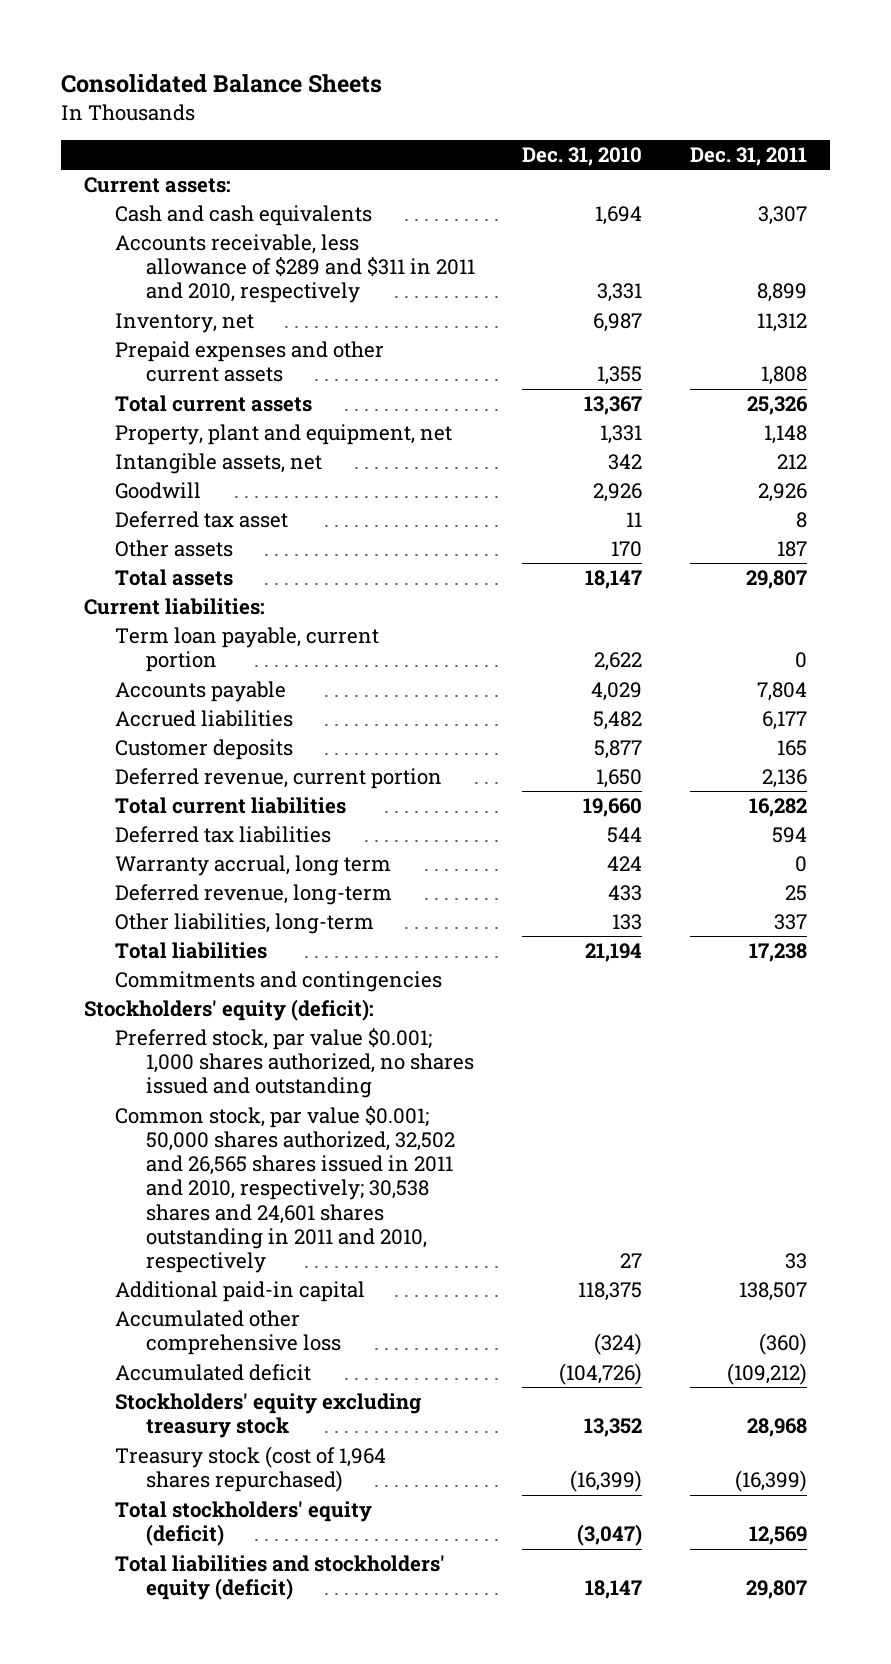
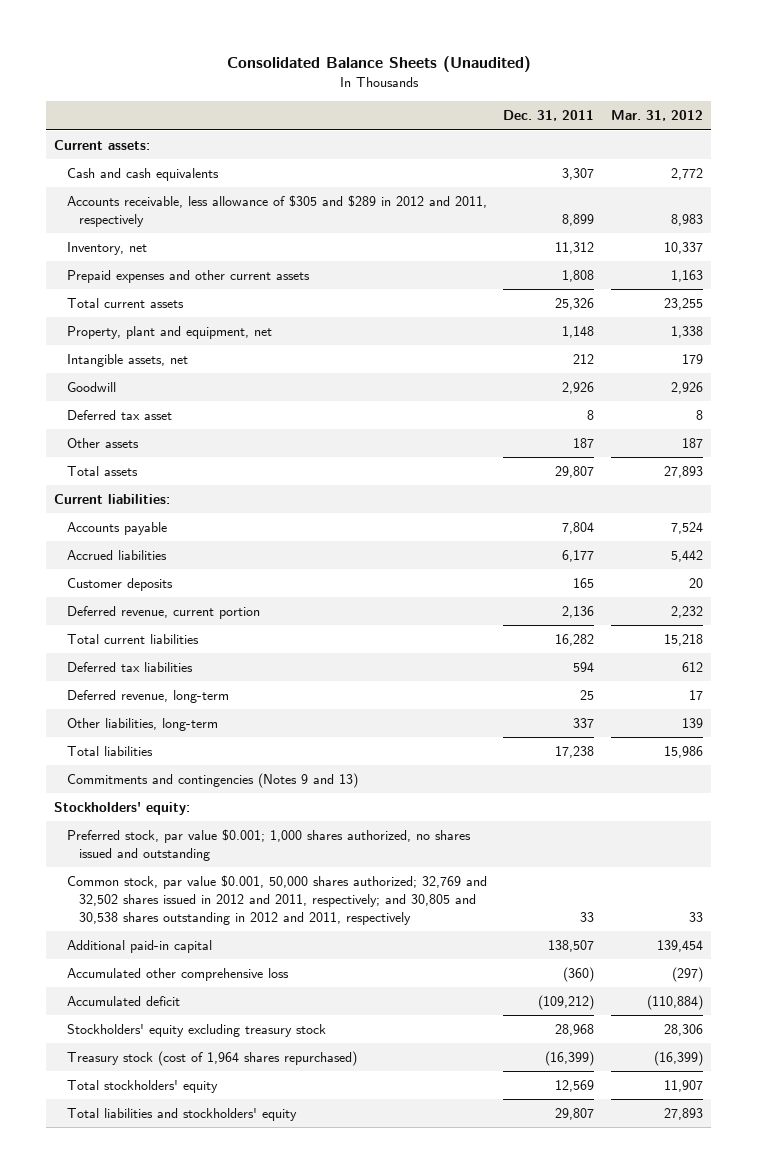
- Consolidated Balance Sheets
+ Consolidated Balance Sheets (Unaudited)
- | Dec. 31, 2010 | Dec. 31, 2011
+ | Dec. 31, 2011 | Mar. 31, 2012
- Accounts receivable, less allowance of $289 and $311 in 2011 and 2010, respectively | 3,331 | 8,899
+ Accounts receivable, less allowance of $305 and $289 in 2012 and 2011, respectively | 8,899 | 8,983
- Term loan payable, current portion | 2,622 | 0
- Warranty accrual, long term | 424 | 0
- Commitments and contingencies
- Stockholders' equity (deficit):
+ Commitments and contingencies (Notes 9 and 13)
+ Stockholders' equity:
- Common stock, par value $0.001; 50,000 shares authorized, 32,502 and 26,565 shares issued in 2011 and 2010, respectively; 30,538 shares and 24,601 shares outstanding in 2011 and 2010, respectively | 27 | 33
+ Common stock, par value $0.001, 50,000 shares authorized; 32,769 and 32,502 shares issued in 2012 and 2011, respectively; and 30,805 and 30,538 shares outstanding in 2012 and 2011, respectively | 33 | 33
- Total stockholders' equity (deficit) | (3,047) | 12,569
- Total liabilities and stockholders' equity (deficit) | 18,147 | 29,807
+ Total stockholders' equity | 12,569 | 11,907
+ Total liabilities and stockholders' equity | 29,807 | 27,893

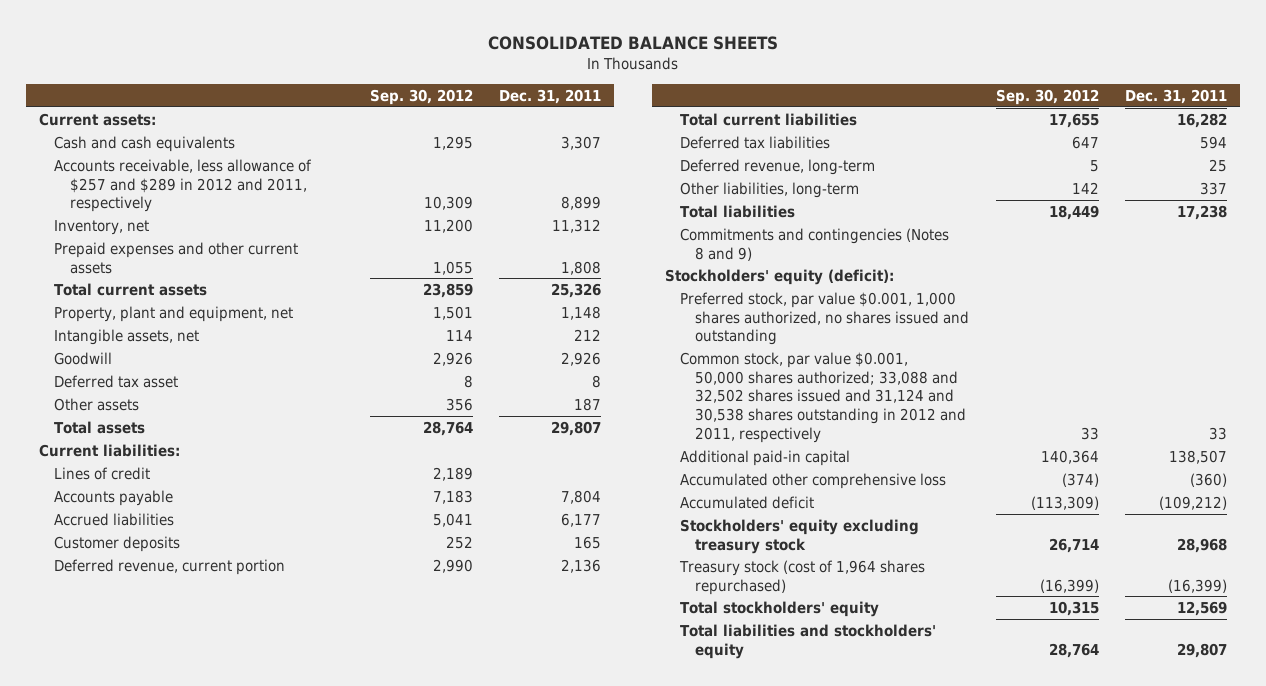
- Consolidated Balance Sheets (Unaudited)
+ CONSOLIDATED BALANCE SHEETS
- | Dec. 31, 2011 | Mar. 31, 2012
+ | Sep. 30, 2012 | Dec. 31, 2011
- Accounts receivable, less allowance of $305 and $289 in 2012 and 2011, respectively | 8,899 | 8,983
+ Accounts receivable, less allowance of $257 and $289 in 2012 and 2011, respectively | 10,309 | 8,899
+ Lines of credit | 2,189 |
- Commitments and contingencies (Notes 9 and 13)
- Stockholders' equity:
- Preferred stock, par value $0.001; 1,000 shares authorized, no shares issued and outstanding
- Common stock, par value $0.001, 50,000 shares authorized; 32,769 and 32,502 shares issued in 2012 and 2011, respectively; and 30,805 and 30,538 shares outstanding in 2012 and 2011, respectively | 33 | 33
+ Commitments and contingencies (Notes 8 and 9)
+ Stockholders' equity (deficit):
+ Preferred stock, par value $0.001, 1,000 shares authorized, no shares issued and outstanding
+ Common stock, par value $0.001, 50,000 shares authorized; 33,088 and 32,502 shares issued and 31,124 and 30,538 shares outstanding in 2012 and 2011, respectively | 33 | 33

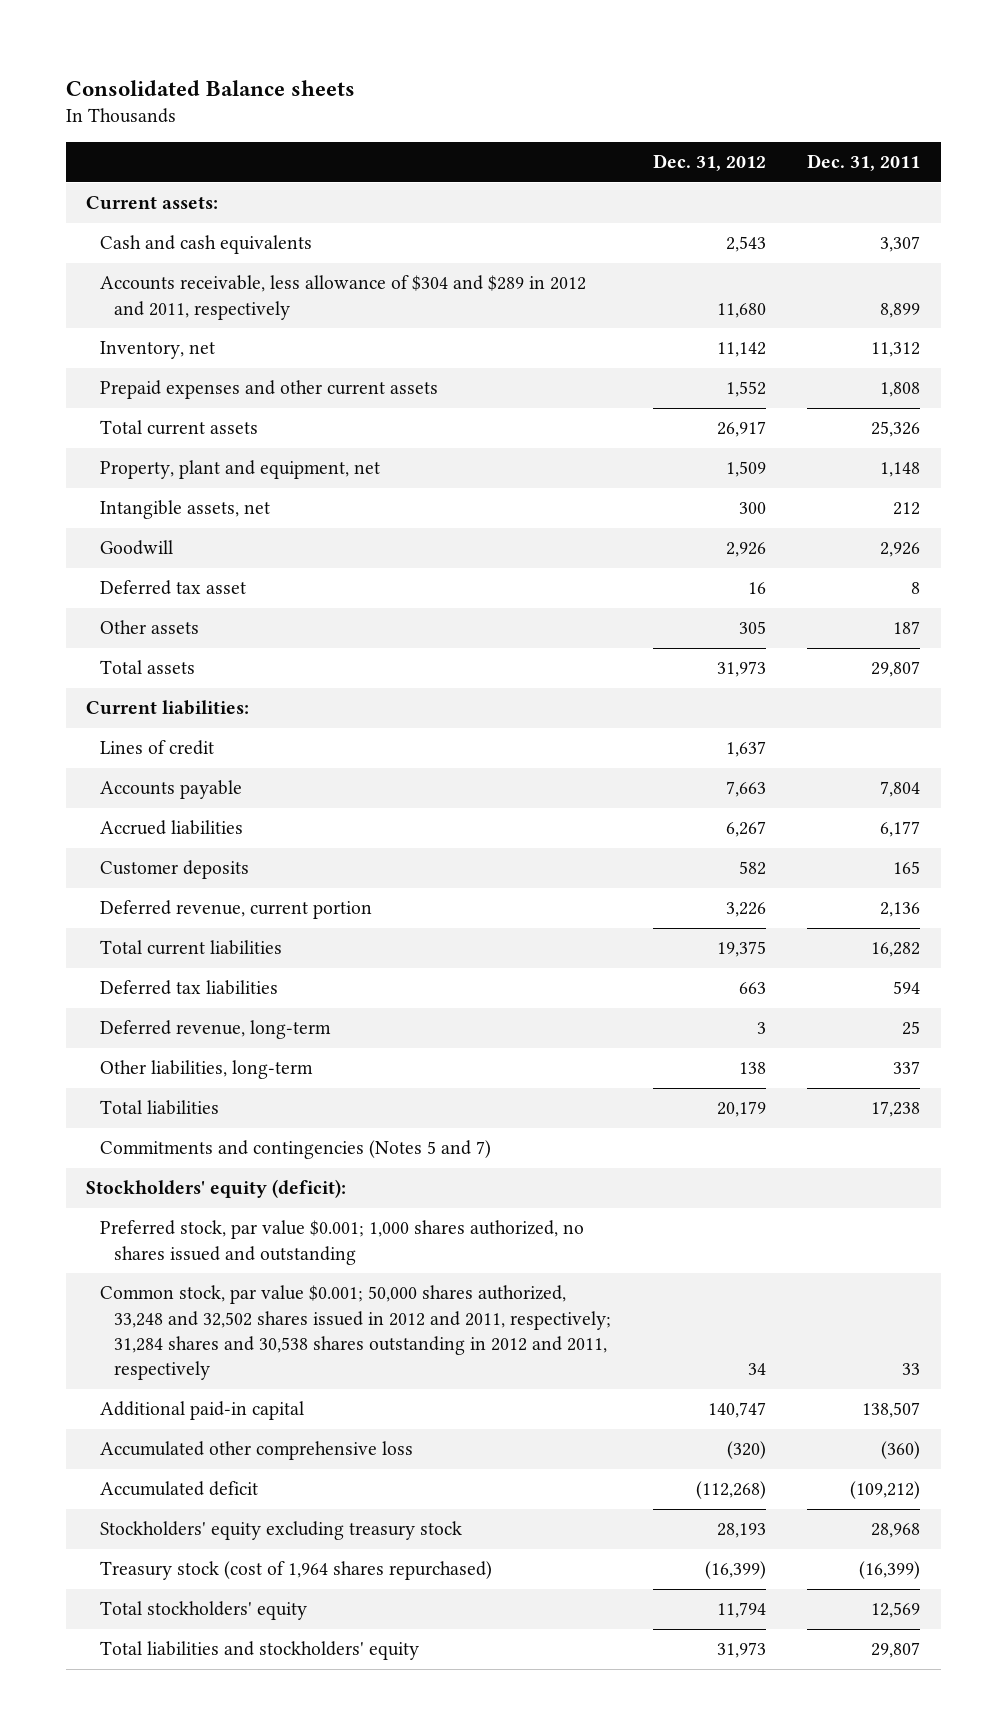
- CONSOLIDATED BALANCE SHEETS
+ Consolidated Balance sheets
- | Sep. 30, 2012 | Dec. 31, 2011
+ | Dec. 31, 2012 | Dec. 31, 2011
- Accounts receivable, less allowance of $257 and $289 in 2012 and 2011, respectively | 10,309 | 8,899
+ Accounts receivable, less allowance of $304 and $289 in 2012 and 2011, respectively | 11,680 | 8,899
- Commitments and contingencies (Notes 8 and 9)
+ Commitments and contingencies (Notes 5 and 7)
- Preferred stock, par value $0.001, 1,000 shares authorized, no shares issued and outstanding
- Common stock, par value $0.001, 50,000 shares authorized; 33,088 and 32,502 shares issued and 31,124 and 30,538 shares outstanding in 2012 and 2011, respectively | 33 | 33
+ Preferred stock, par value $0.001; 1,000 shares authorized, no shares issued and outstanding
+ Common stock, par value $0.001; 50,000 shares authorized, 33,248 and 32,502 shares issued in 2012 and 2011, respectively; 31,284 shares and 30,538 shares outstanding in 2012 and 2011, respectively | 34 | 33

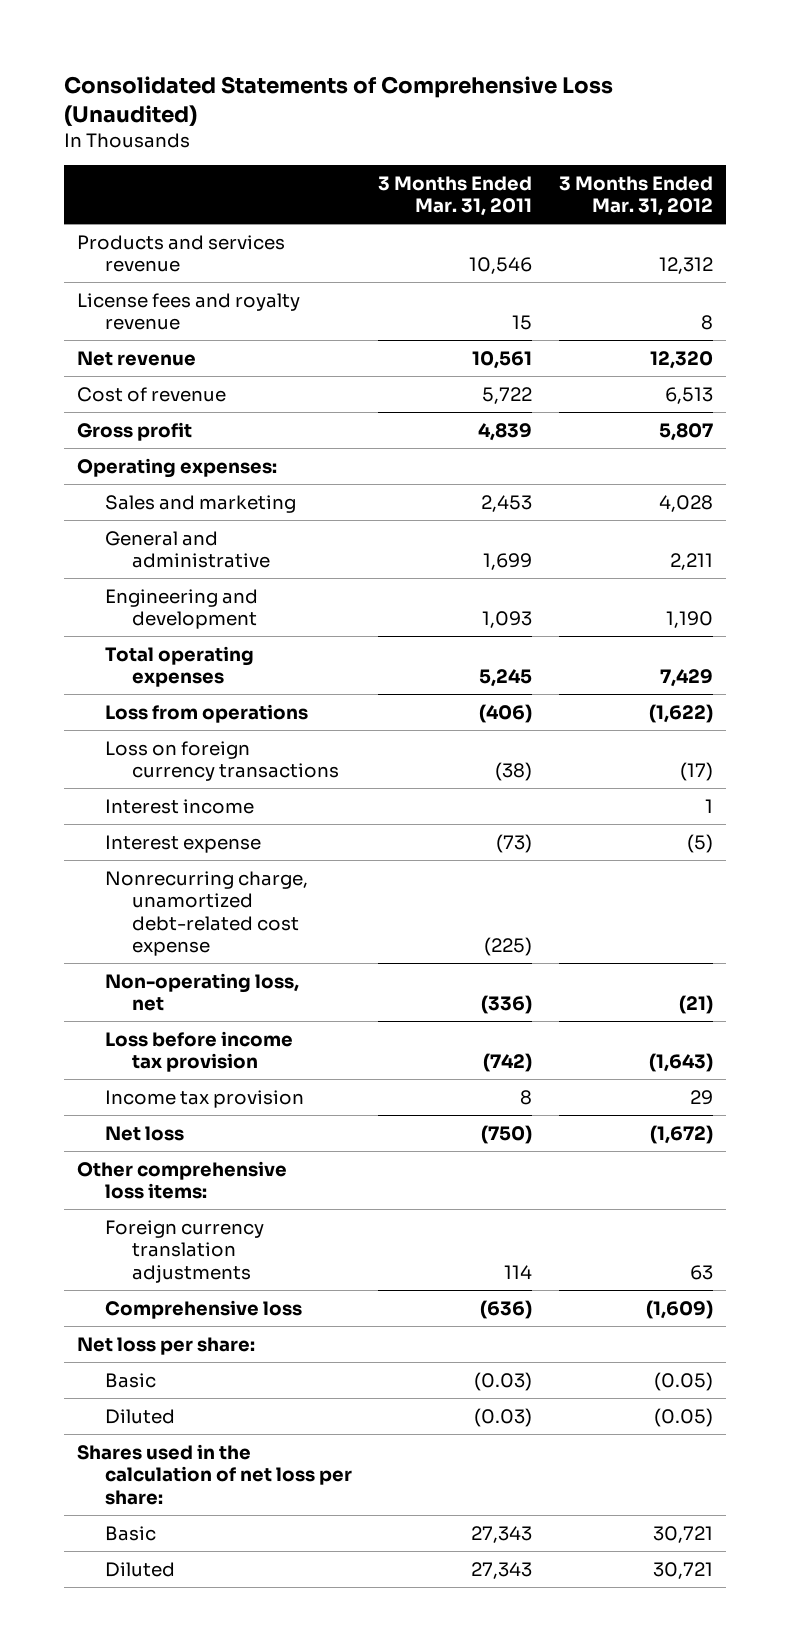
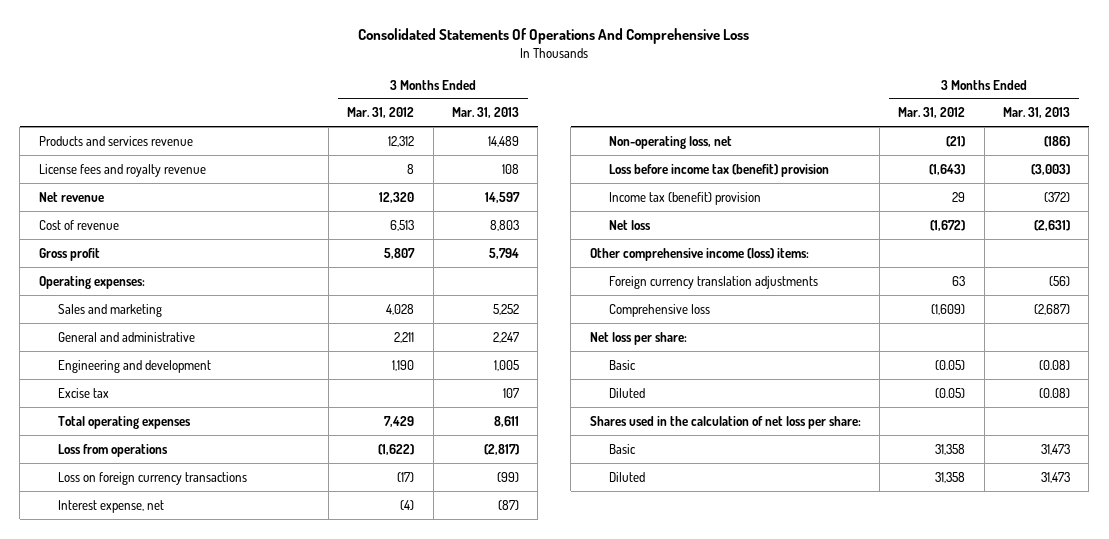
- Consolidated Statements of Comprehensive Loss (Unaudited)
+ Consolidated Statements Of Operations And Comprehensive Loss
- | 3 Months Ended Mar. 31, 2011 | 3 Months Ended Mar. 31, 2012
+ | 3 Months Ended Mar. 31, 2012 | 3 Months Ended Mar. 31, 2013
+ Excise tax | | 107
- Interest income | | 1
- Interest expense | (73) | (5)
- Nonrecurring charge, unamortized debt-related cost expense | (225) |
+ Interest expense, net | (4) | (87)
- Loss before income tax provision | (742) | (1,643)
- Income tax provision | 8 | 29
+ Loss before income tax (benefit) provision | (1,643) | (3,003)
+ Income tax (benefit) provision | 29 | (372)
- Other comprehensive loss items:
+ Other comprehensive income (loss) items:
- Basic | 27,343 | 30,721
- Diluted | 27,343 | 30,721
+ Basic | 31,358 | 31,473
+ Diluted | 31,358 | 31,473

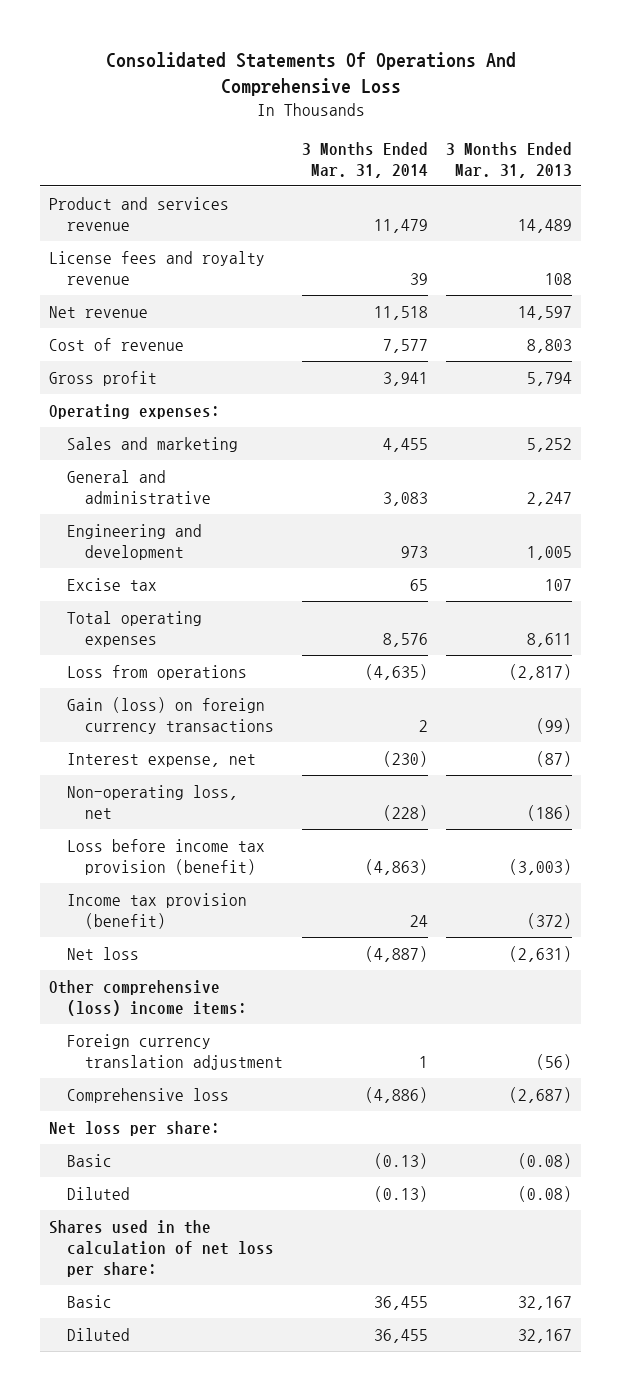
- | 3 Months Ended Mar. 31, 2012 | 3 Months Ended Mar. 31, 2013
+ | 3 Months Ended Mar. 31, 2014 | 3 Months Ended Mar. 31, 2013
- Products and services revenue | 12,312 | 14,489
+ Product and services revenue | 11,479 | 14,489
- Loss on foreign currency transactions | (17) | (99)
+ Gain (loss) on foreign currency transactions | 2 | (99)
- Loss before income tax (benefit) provision | (1,643) | (3,003)
- Income tax (benefit) provision | 29 | (372)
+ Loss before income tax provision (benefit) | (4,863) | (3,003)
+ Income tax provision (benefit) | 24 | (372)
- Other comprehensive income (loss) items:
- Foreign currency translation adjustments | 63 | (56)
+ Other comprehensive (loss) income items:
+ Foreign currency translation adjustment | 1 | (56)
- Basic | 31,358 | 31,473
- Diluted | 31,358 | 31,473
+ Basic | 36,455 | 32,167
+ Diluted | 36,455 | 32,167

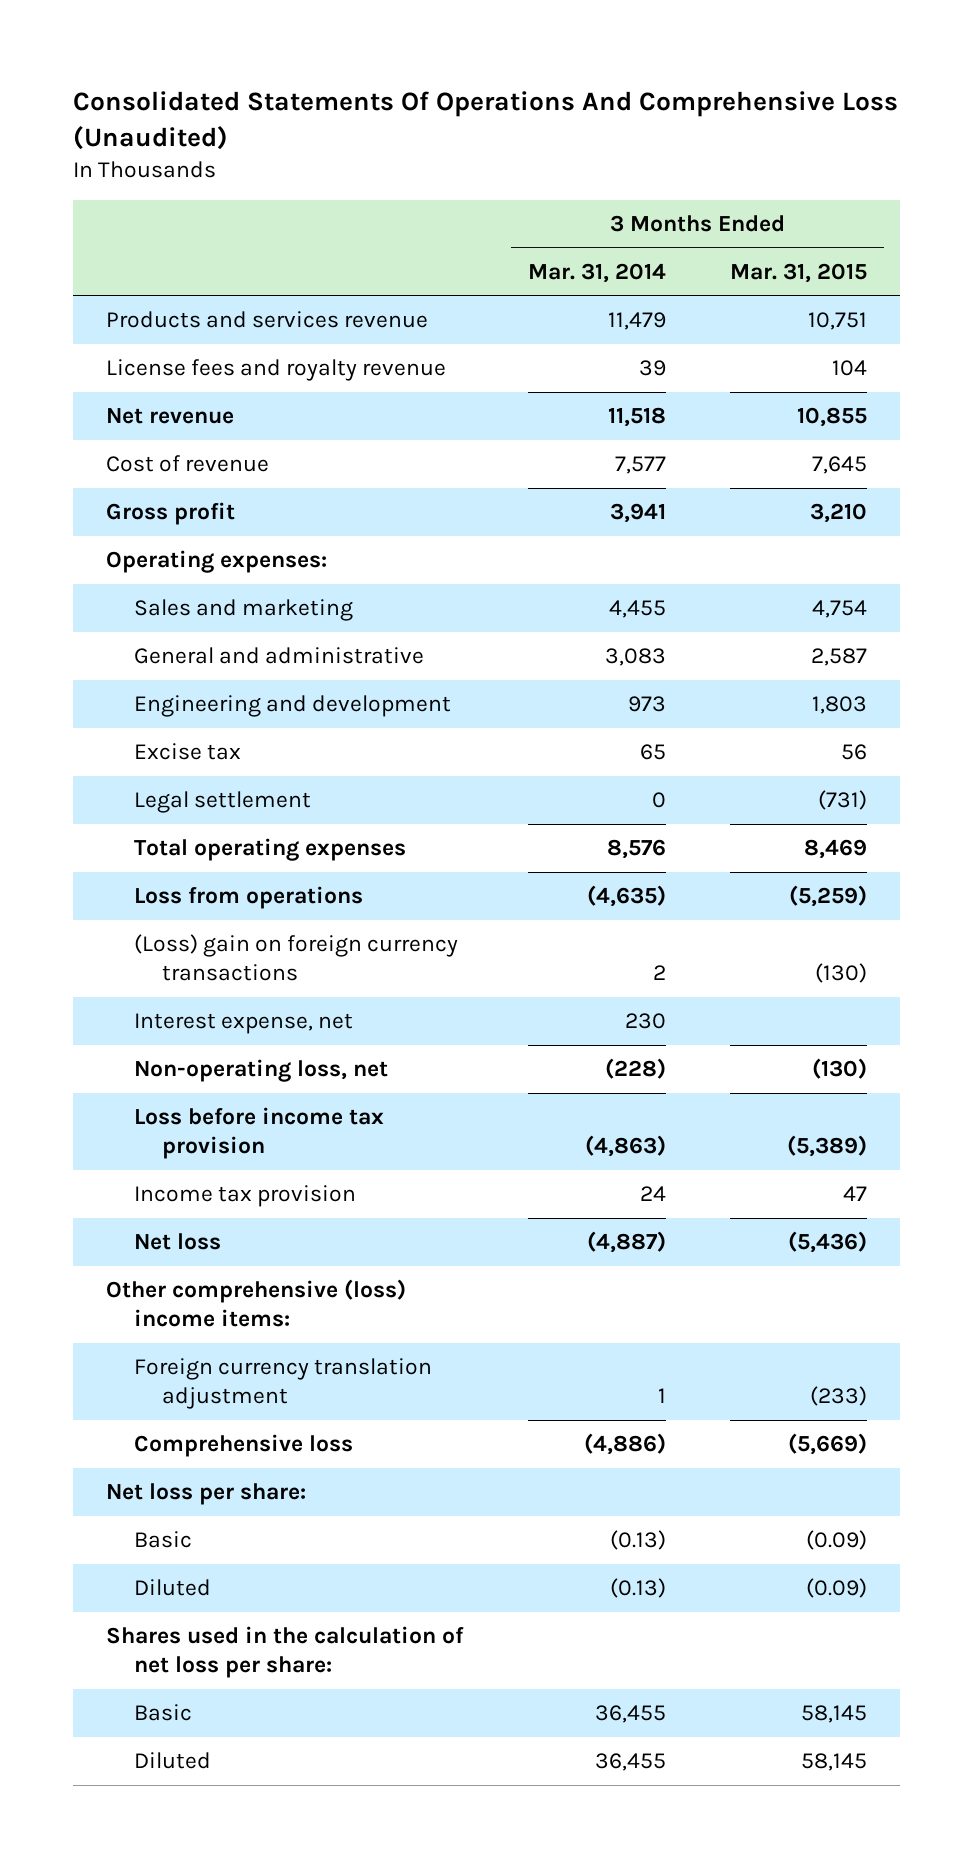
- Consolidated Statements Of Operations And Comprehensive Loss
+ Consolidated Statements Of Operations And Comprehensive Loss (Unaudited)
- | 3 Months Ended Mar. 31, 2014 | 3 Months Ended Mar. 31, 2013
+ | 3 Months Ended Mar. 31, 2014 | 3 Months Ended Mar. 31, 2015
- Product and services revenue | 11,479 | 14,489
+ Products and services revenue | 11,479 | 10,751
+ Legal settlement | 0 | (731)
- Gain (loss) on foreign currency transactions | 2 | (99)
- Interest expense, net | (230) | (87)
+ (Loss) gain on foreign currency transactions | 2 | (130)
+ Interest expense, net | 230 |
- Loss before income tax provision (benefit) | (4,863) | (3,003)
- Income tax provision (benefit) | 24 | (372)
+ Loss before income tax provision | (4,863) | (5,389)
+ Income tax provision | 24 | 47

